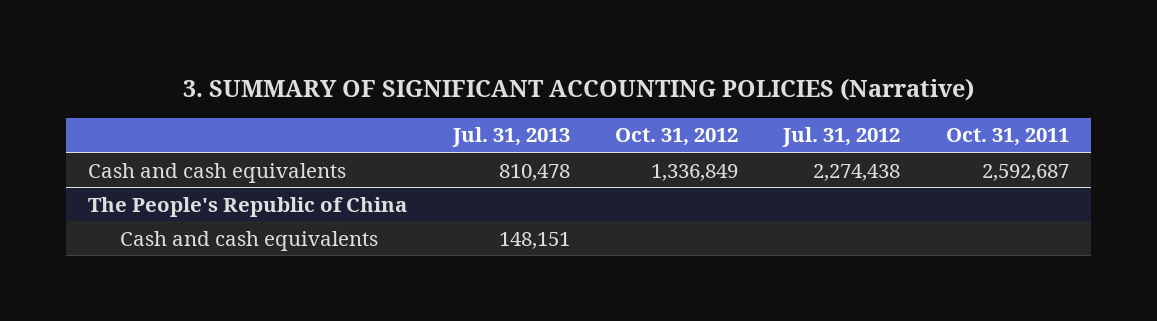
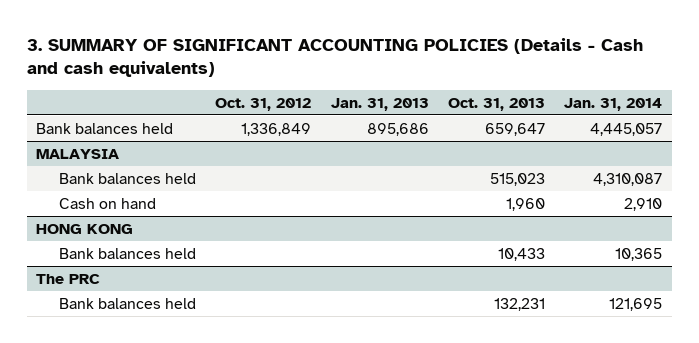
- 3. SUMMARY OF SIGNIFICANT ACCOUNTING POLICIES (Narrative)
+ 3. SUMMARY OF SIGNIFICANT ACCOUNTING POLICIES (Details - Cash and cash equivalents)
- | Jul. 31, 2013 | Oct. 31, 2012 | Jul. 31, 2012 | Oct. 31, 2011
+ | Oct. 31, 2012 | Jan. 31, 2013 | Oct. 31, 2013 | Jan. 31, 2014
- Cash and cash equivalents | 810,478 | 1,336,849 | 2,274,438 | 2,592,687
- The People's Republic of China
- Cash and cash equivalents | 148,151 | | |
+ Bank balances held | 1,336,849 | 895,686 | 659,647 | 4,445,057
+ MALAYSIA
+ Bank balances held | | | 515,023 | 4,310,087
+ Cash on hand | | | 1,960 | 2,910
+ HONG KONG
+ Bank balances held | | | 10,433 | 10,365
+ The PRC
+ Bank balances held | | | 132,231 | 121,695

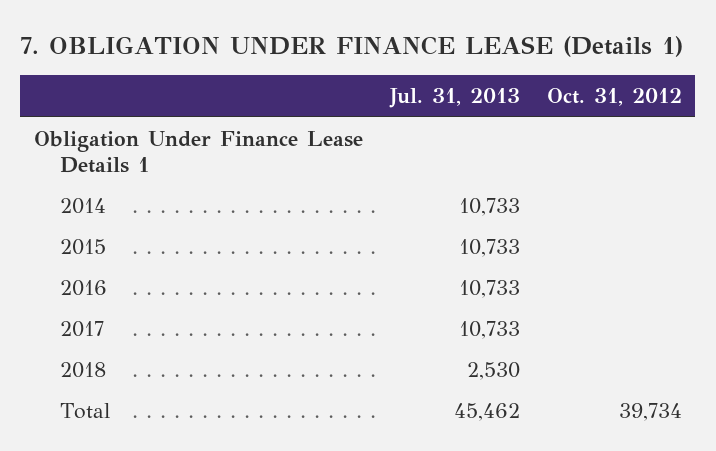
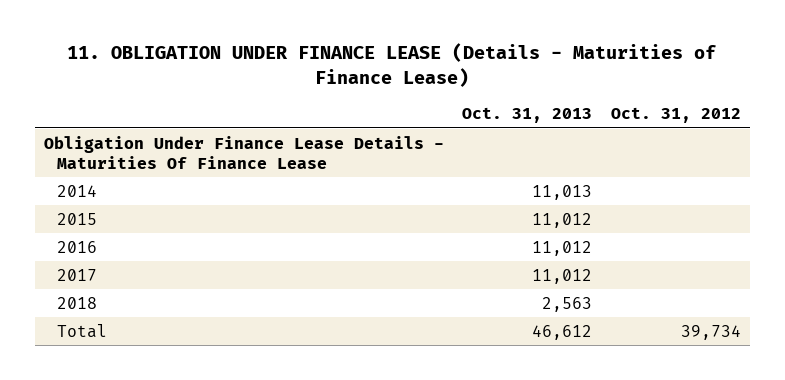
- 7. OBLIGATION UNDER FINANCE LEASE (Details 1)
+ 11. OBLIGATION UNDER FINANCE LEASE (Details - Maturities of Finance Lease)
- | Jul. 31, 2013 | Oct. 31, 2012
+ | Oct. 31, 2013 | Oct. 31, 2012
- Obligation Under Finance Lease Details 1
+ Obligation Under Finance Lease Details - Maturities Of Finance Lease

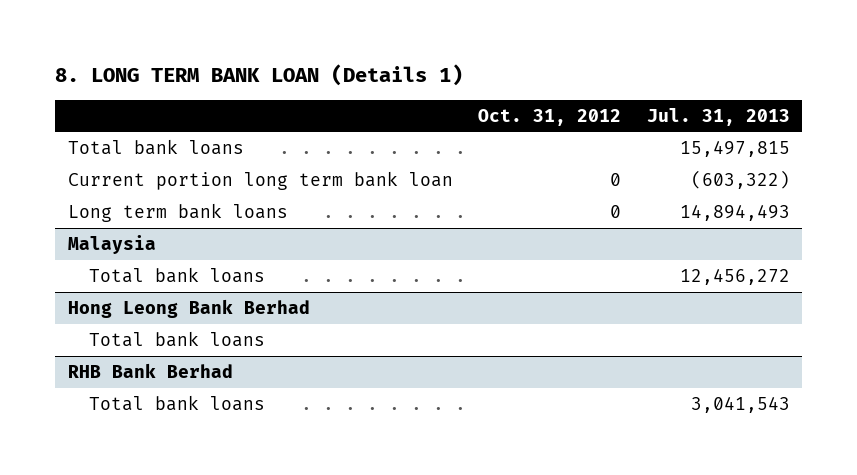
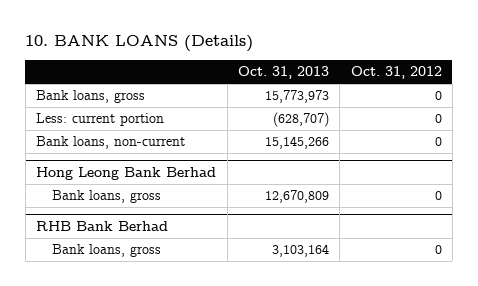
- 8. LONG TERM BANK LOAN (Details 1)
+ 10. BANK LOANS (Details)
- | Oct. 31, 2012 | Jul. 31, 2013
+ | Oct. 31, 2013 | Oct. 31, 2012
- Total bank loans | | 15,497,815
- Current portion long term bank loan | 0 | (603,322)
- Long term bank loans | 0 | 14,894,493
- Malaysia
- Total bank loans | | 12,456,272
+ Bank loans, gross | 15,773,973 | 0
+ Less: current portion | (628,707) | 0
+ Bank loans, non-current | 15,145,266 | 0
@ Hong Leong Bank Berhad
- Total bank loans
+ Bank loans, gross | 12,670,809 | 0
@ RHB Bank Berhad
- Total bank loans | | 3,041,543
+ Bank loans, gross | 3,103,164 | 0

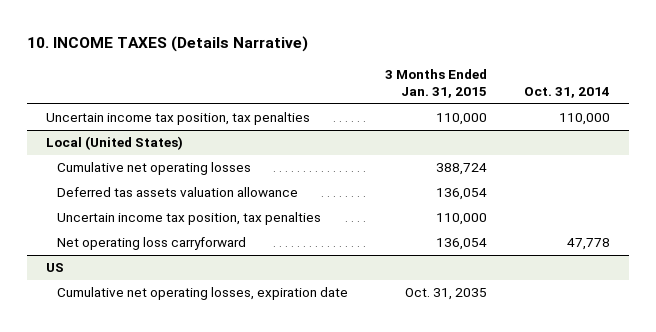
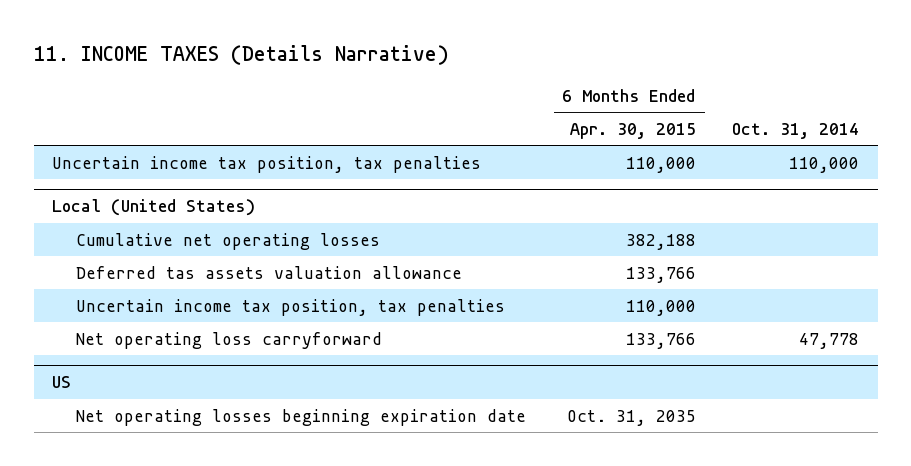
- 10. INCOME TAXES (Details Narrative)
+ 11. INCOME TAXES (Details Narrative)
- | 3 Months Ended Jan. 31, 2015 | Oct. 31, 2014
+ | 6 Months Ended Apr. 30, 2015 | Oct. 31, 2014
@ US
- Cumulative net operating losses, expiration date | Oct. 31, 2035 |
+ Net operating losses beginning expiration date | Oct. 31, 2035 |

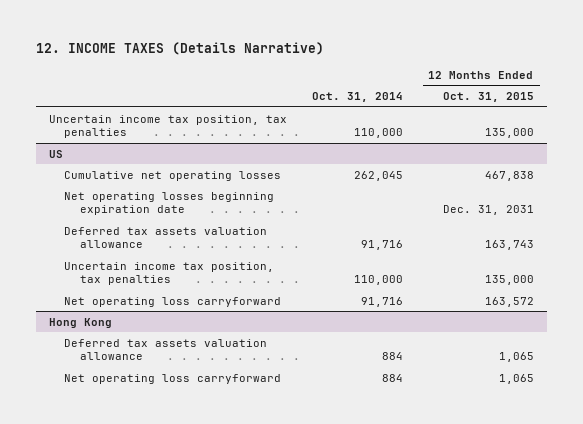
- 11. INCOME TAXES (Details Narrative)
+ 12. INCOME TAXES (Details Narrative)
- | 6 Months Ended Apr. 30, 2015 | Oct. 31, 2014
+ | Oct. 31, 2014 | 12 Months Ended Oct. 31, 2015
- Local (United States)
- Cumulative net operating losses | 382,188 |
- Deferred tas assets valuation allowance | 133,766 |
- Uncertain income tax position, tax penalties | 110,000 |
- Net operating loss carryforward | 133,766 | 47,778
@ US
+ Cumulative net operating losses | 262,045 | 467,838
+ Deferred tax assets valuation allowance | 91,716 | 163,743
+ Uncertain income tax position, tax penalties | 110,000 | 135,000
+ Net operating loss carryforward | 91,716 | 163,572
+ Hong Kong
+ Deferred tax assets valuation allowance | 884 | 1,065
+ Net operating loss carryforward | 884 | 1,065

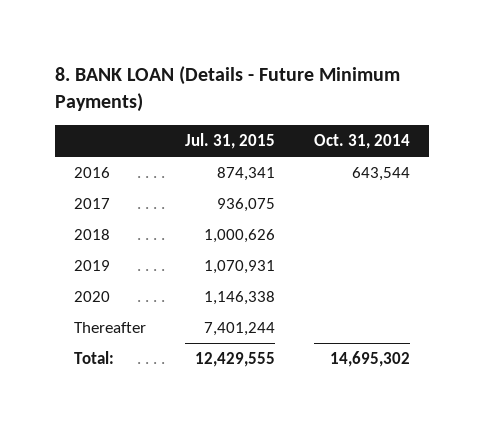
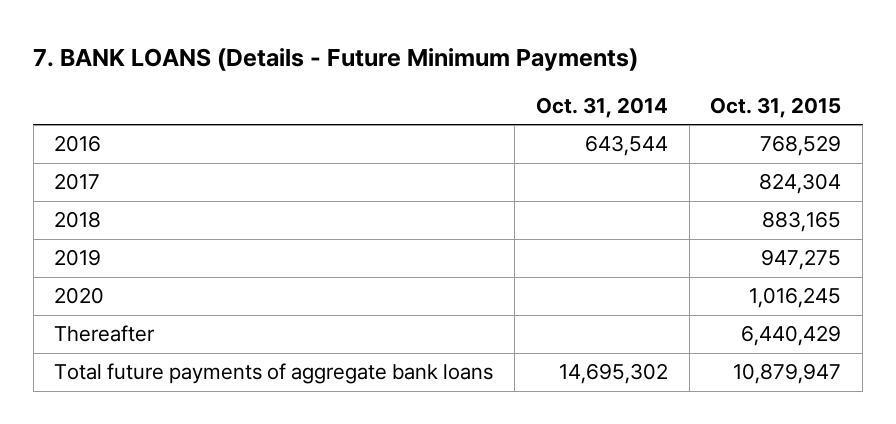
- 8. BANK LOAN (Details - Future Minimum Payments)
+ 7. BANK LOANS (Details - Future Minimum Payments)
- | Jul. 31, 2015 | Oct. 31, 2014
+ | Oct. 31, 2014 | Oct. 31, 2015
- Total: | 12,429,555 | 14,695,302
+ Total future payments of aggregate bank loans | 14,695,302 | 10,879,947

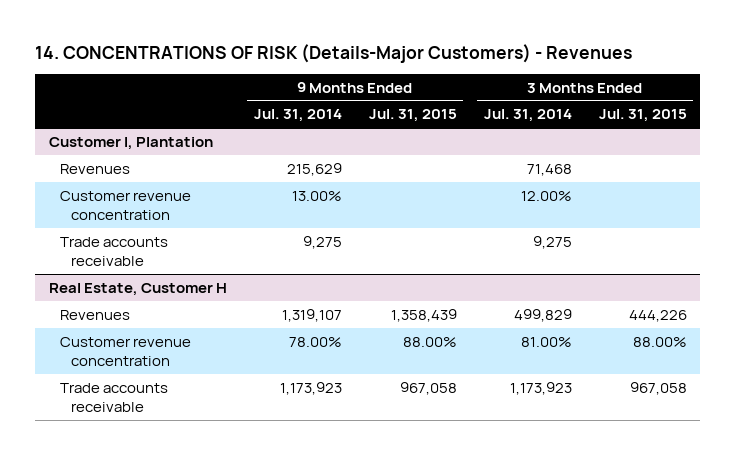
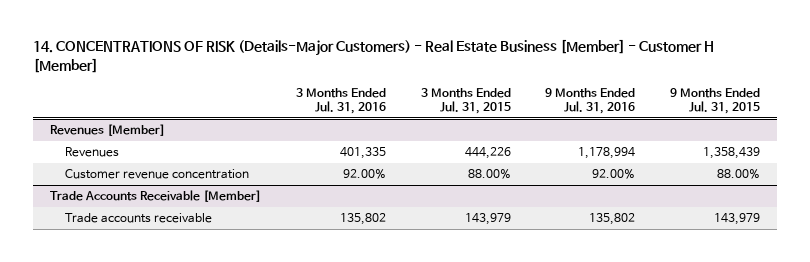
- 14. CONCENTRATIONS OF RISK (Details-Major Customers) - Revenues
+ 14. CONCENTRATIONS OF RISK (Details-Major Customers) - Real Estate Business [Member] - Customer H [Member]
- | 9 Months Ended Jul. 31, 2014 | 9 Months Ended Jul. 31, 2015 | 3 Months Ended Jul. 31, 2014 | 3 Months Ended Jul. 31, 2015
+ | 3 Months Ended Jul. 31, 2016 | 3 Months Ended Jul. 31, 2015 | 9 Months Ended Jul. 31, 2016 | 9 Months Ended Jul. 31, 2015
- Customer I, Plantation
- Revenues | 215,629 | | 71,468 |
- Customer revenue concentration | 13.00% | | 12.00% |
- Trade accounts receivable | 9,275 | | 9,275 |
- Real Estate, Customer H
+ Revenues [Member]
- Trade accounts receivable | 1,173,923 | 967,058 | 1,173,923 | 967,058
+ Trade Accounts Receivable [Member]
+ Trade accounts receivable | 135,802 | 143,979 | 135,802 | 143,979

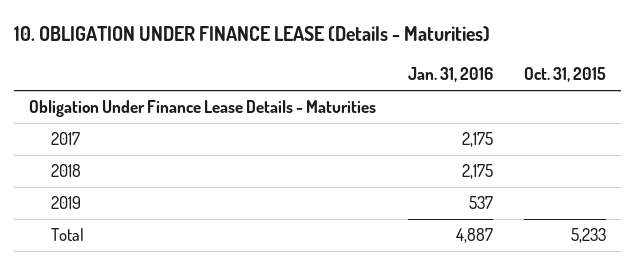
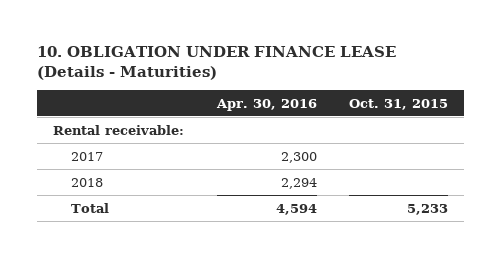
- | Jan. 31, 2016 | Oct. 31, 2015
+ | Apr. 30, 2016 | Oct. 31, 2015
- Obligation Under Finance Lease Details - Maturities
+ Rental receivable:
- 2019 | 537 |

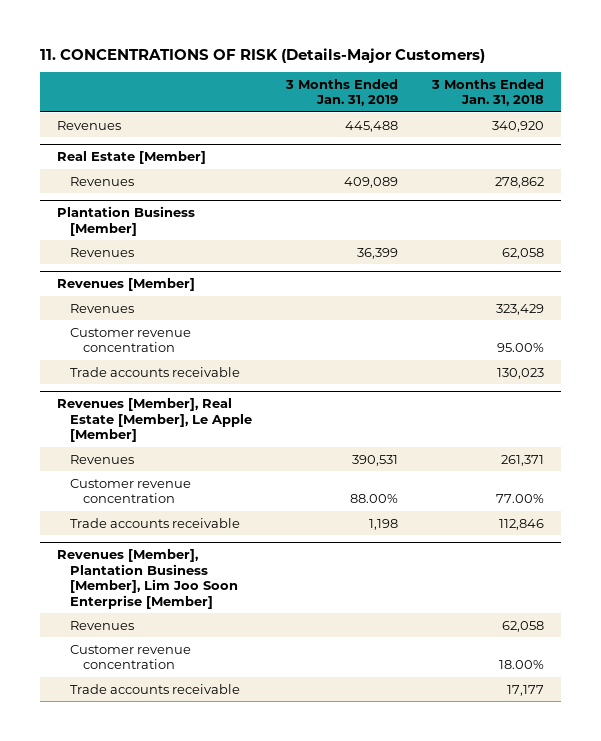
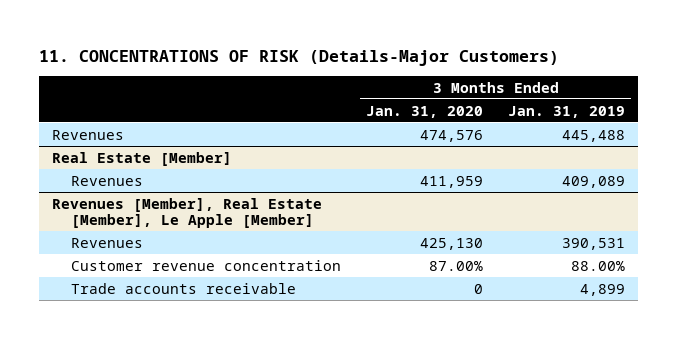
- | 3 Months Ended Jan. 31, 2019 | 3 Months Ended Jan. 31, 2018
+ | 3 Months Ended Jan. 31, 2020 | 3 Months Ended Jan. 31, 2019
- Plantation Business [Member]
- Revenues | 36,399 | 62,058
- Revenues [Member]
- Revenues | | 323,429
- Customer revenue concentration | | 95.00%
- Trade accounts receivable | | 130,023
@ Revenues [Member], Real Estate [Member], Le Apple [Member]
- Trade accounts receivable | 1,198 | 112,846
- Revenues [Member], Plantation Business [Member], Lim Joo Soon Enterprise [Member]
- Revenues | | 62,058
- Customer revenue concentration | | 18.00%
- Trade accounts receivable | | 17,177
@ Revenues [Member], Real Estate [Member], Le Apple [Member]
+ Trade accounts receivable | 0 | 4,899

